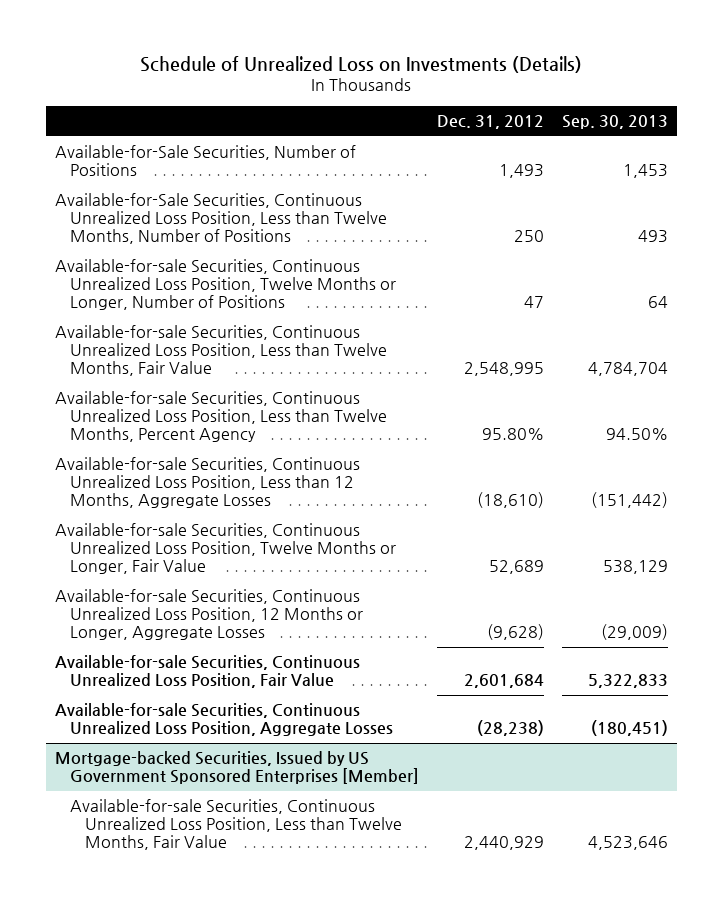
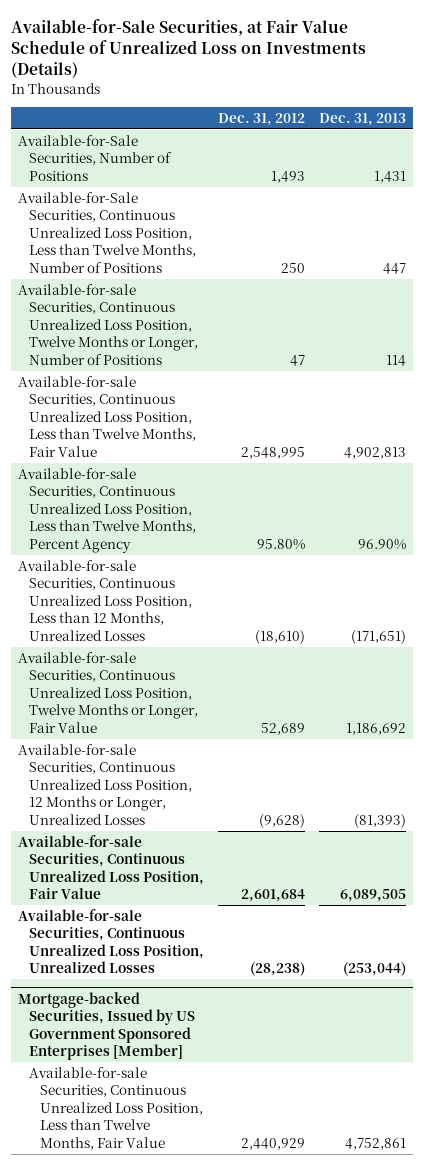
- Schedule of Unrealized Loss on Investments (Details)
+ Available-for-Sale Securities, at Fair Value Schedule of Unrealized Loss on Investments (Details)
- | Dec. 31, 2012 | Sep. 30, 2013
+ | Dec. 31, 2012 | Dec. 31, 2013
- Available-for-sale Securities, Continuous Unrealized Loss Position, Less than 12 Months, Aggregate Losses | (18,610) | (151,442)
+ Available-for-sale Securities, Continuous Unrealized Loss Position, Less than 12 Months, Unrealized Losses | (18,610) | (171,651)
- Available-for-sale Securities, Continuous Unrealized Loss Position, 12 Months or Longer, Aggregate Losses | (9,628) | (29,009)
+ Available-for-sale Securities, Continuous Unrealized Loss Position, 12 Months or Longer, Unrealized Losses | (9,628) | (81,393)
- Available-for-sale Securities, Continuous Unrealized Loss Position, Aggregate Losses | (28,238) | (180,451)
+ Available-for-sale Securities, Continuous Unrealized Loss Position, Unrealized Losses | (28,238) | (253,044)

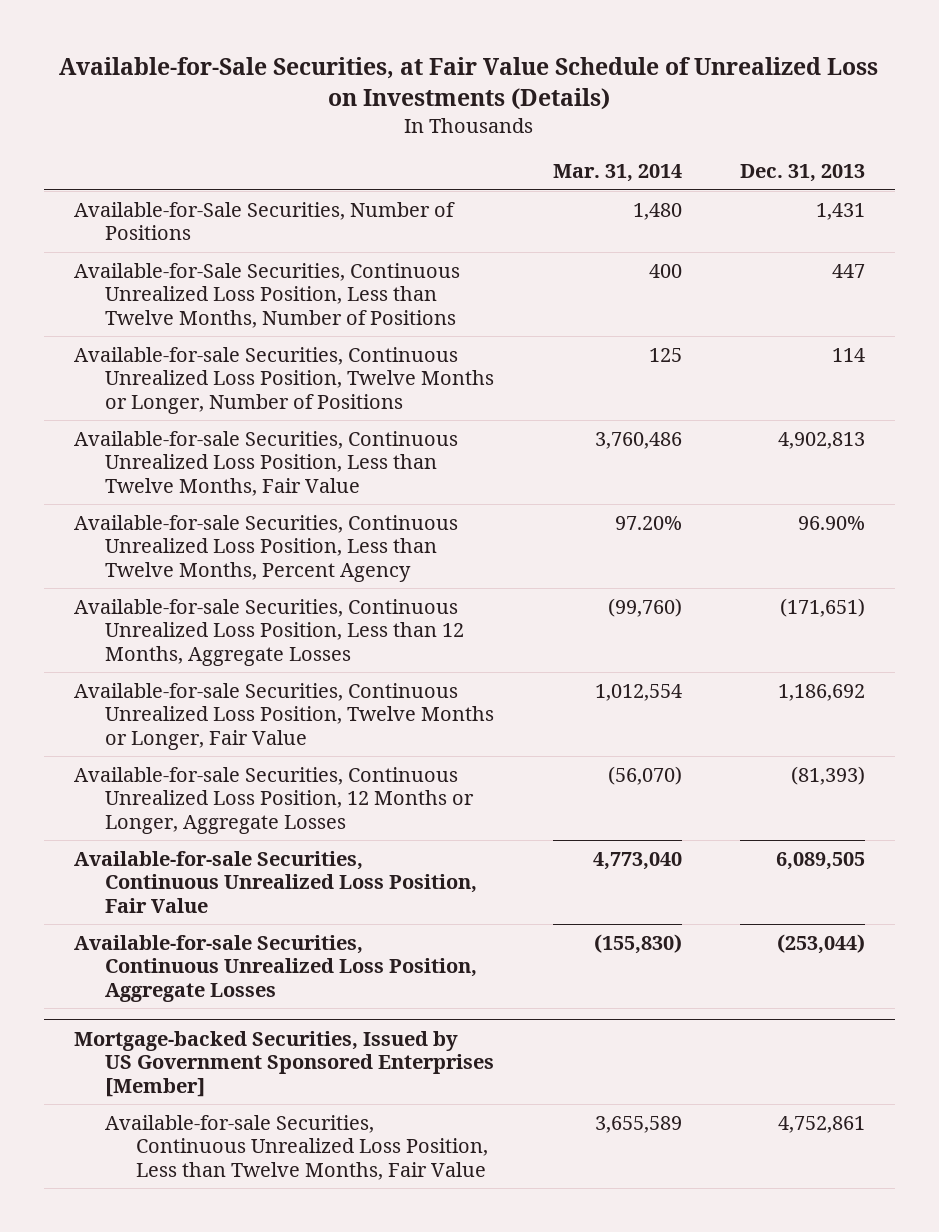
- | Dec. 31, 2012 | Dec. 31, 2013
+ | Mar. 31, 2014 | Dec. 31, 2013
- Available-for-sale Securities, Continuous Unrealized Loss Position, Less than 12 Months, Unrealized Losses | (18,610) | (171,651)
+ Available-for-sale Securities, Continuous Unrealized Loss Position, Less than 12 Months, Aggregate Losses | (99,760) | (171,651)
- Available-for-sale Securities, Continuous Unrealized Loss Position, 12 Months or Longer, Unrealized Losses | (9,628) | (81,393)
+ Available-for-sale Securities, Continuous Unrealized Loss Position, 12 Months or Longer, Aggregate Losses | (56,070) | (81,393)
- Available-for-sale Securities, Continuous Unrealized Loss Position, Unrealized Losses | (28,238) | (253,044)
+ Available-for-sale Securities, Continuous Unrealized Loss Position, Aggregate Losses | (155,830) | (253,044)

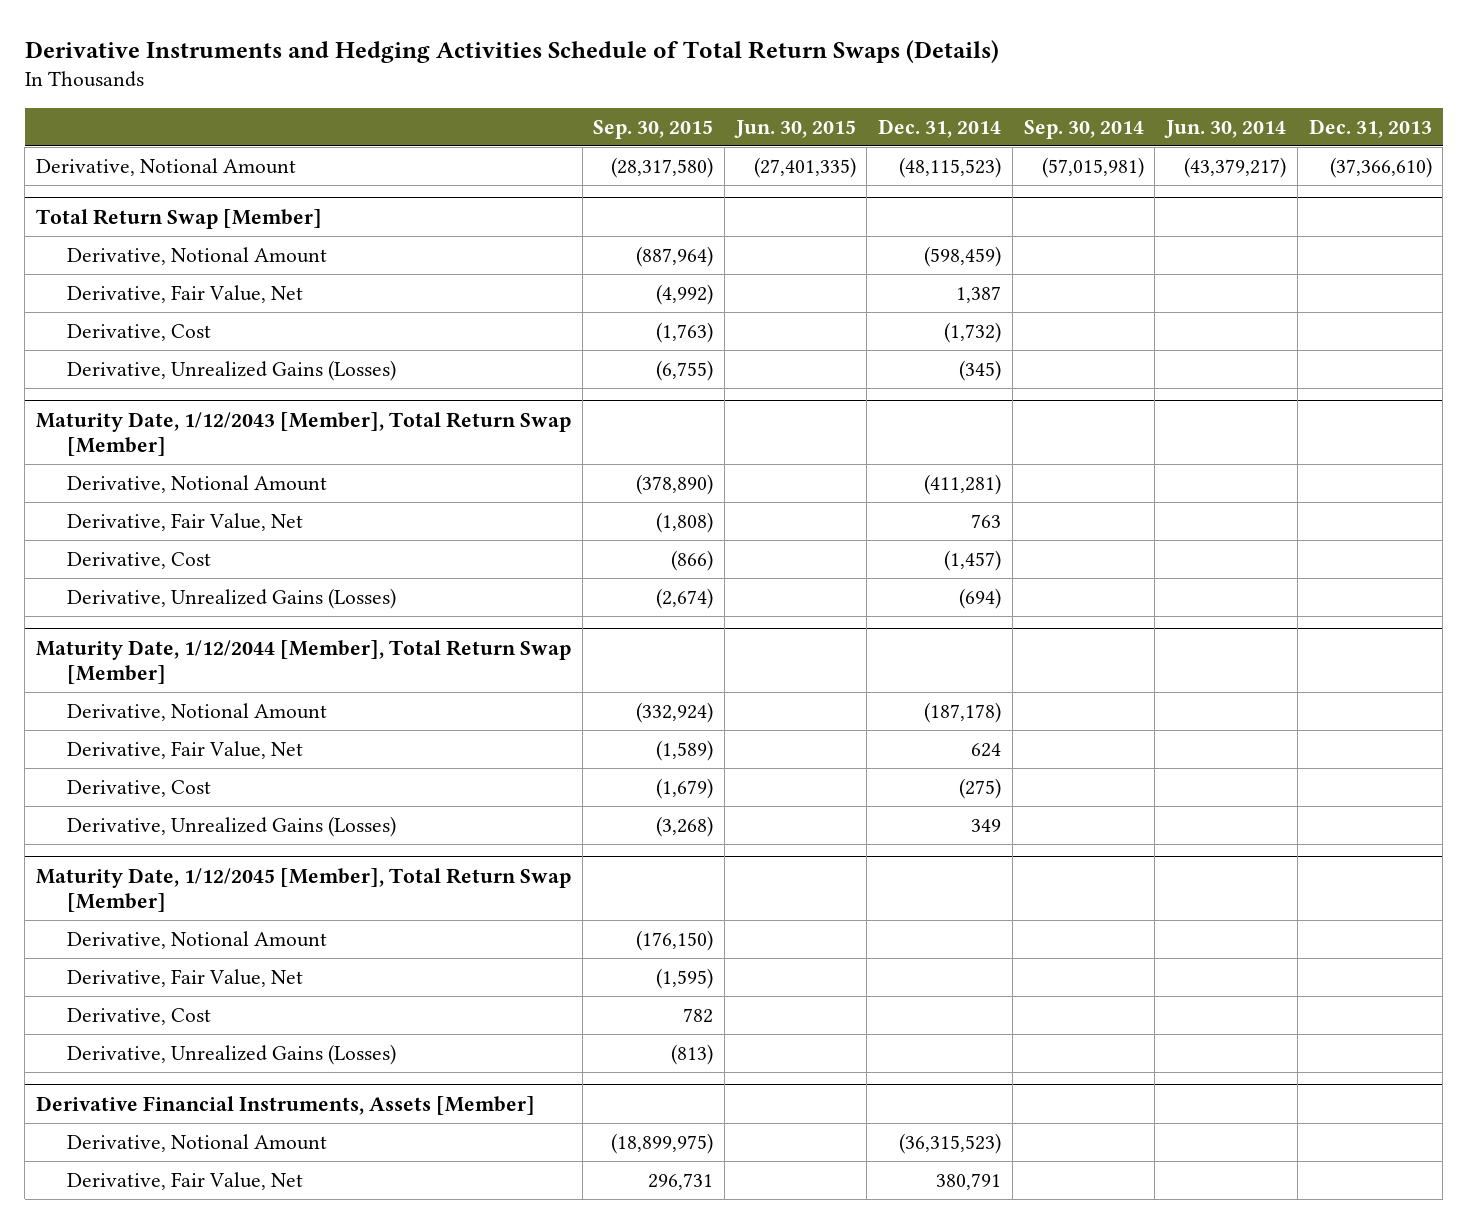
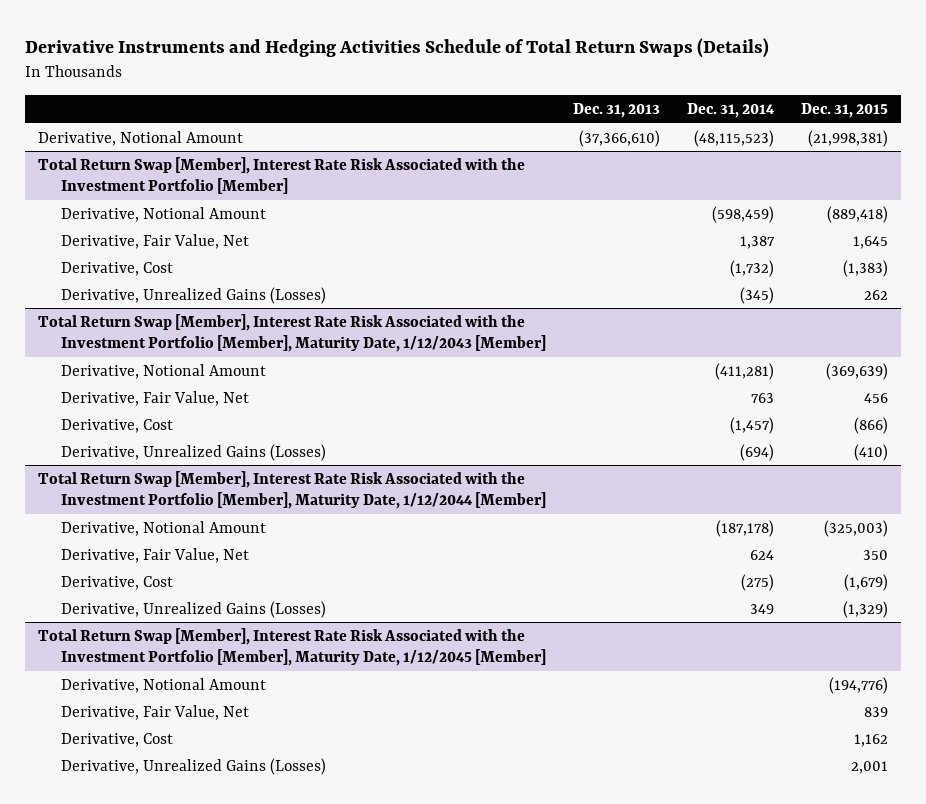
- | Sep. 30, 2015 | Jun. 30, 2015 | Dec. 31, 2014 | Sep. 30, 2014 | Jun. 30, 2014 | Dec. 31, 2013
+ | Dec. 31, 2013 | Dec. 31, 2014 | Dec. 31, 2015
- Total Return Swap [Member]
+ Total Return Swap [Member], Interest Rate Risk Associated with the Investment Portfolio [Member]
- Maturity Date, 1/12/2043 [Member], Total Return Swap [Member]
+ Total Return Swap [Member], Interest Rate Risk Associated with the Investment Portfolio [Member], Maturity Date, 1/12/2043 [Member]
- Maturity Date, 1/12/2044 [Member], Total Return Swap [Member]
+ Total Return Swap [Member], Interest Rate Risk Associated with the Investment Portfolio [Member], Maturity Date, 1/12/2044 [Member]
- Maturity Date, 1/12/2045 [Member], Total Return Swap [Member]
+ Total Return Swap [Member], Interest Rate Risk Associated with the Investment Portfolio [Member], Maturity Date, 1/12/2045 [Member]
- Derivative Financial Instruments, Assets [Member]
- Derivative, Notional Amount | (18,899,975) | | (36,315,523) | | |
- Derivative, Fair Value, Net | 296,731 | | 380,791 | | |

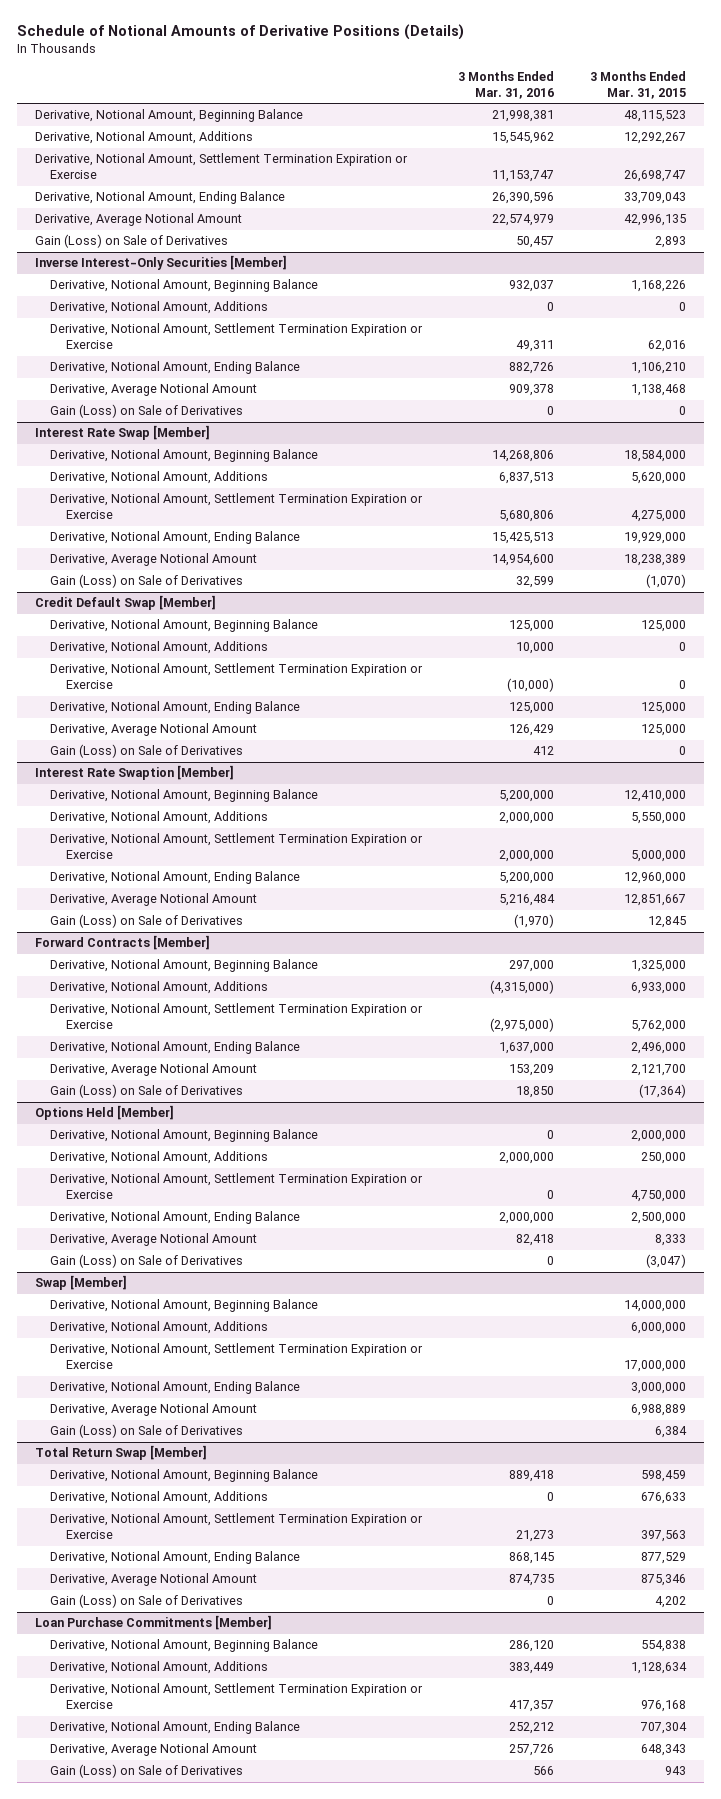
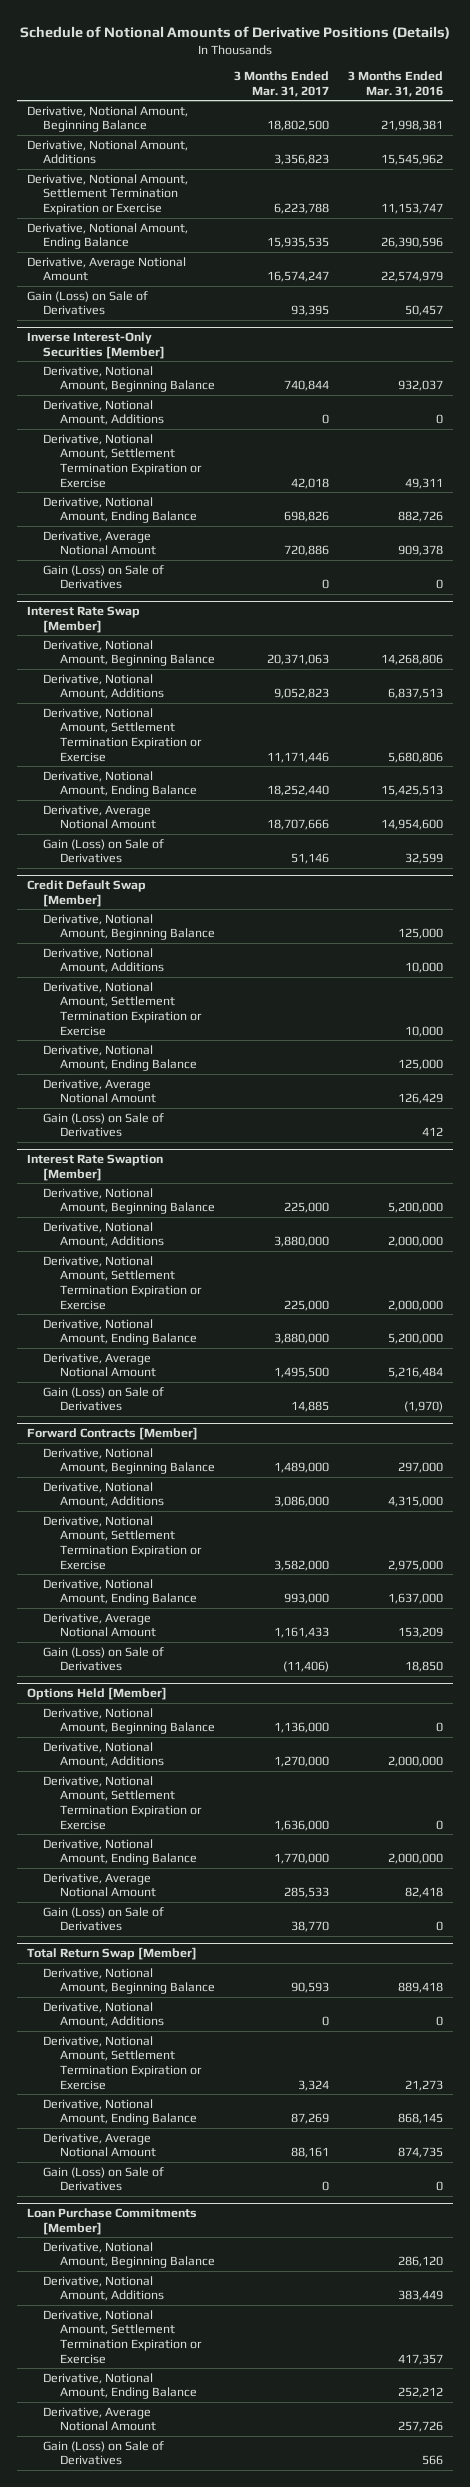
- | 3 Months Ended Mar. 31, 2016 | 3 Months Ended Mar. 31, 2015
+ | 3 Months Ended Mar. 31, 2017 | 3 Months Ended Mar. 31, 2016
@ Credit Default Swap [Member]
- Derivative, Notional Amount, Settlement Termination Expiration or Exercise | (10,000) | 0
+ Derivative, Notional Amount, Settlement Termination Expiration or Exercise | | 10,000
@ Forward Contracts [Member]
- Derivative, Notional Amount, Additions | (4,315,000) | 6,933,000
- Derivative, Notional Amount, Settlement Termination Expiration or Exercise | (2,975,000) | 5,762,000
+ Derivative, Notional Amount, Additions | 3,086,000 | 4,315,000
+ Derivative, Notional Amount, Settlement Termination Expiration or Exercise | 3,582,000 | 2,975,000
- Swap [Member]
- Derivative, Notional Amount, Beginning Balance | | 14,000,000
- Derivative, Notional Amount, Additions | | 6,000,000
- Derivative, Notional Amount, Settlement Termination Expiration or Exercise | | 17,000,000
- Derivative, Notional Amount, Ending Balance | | 3,000,000
- Derivative, Average Notional Amount | | 6,988,889
- Gain (Loss) on Sale of Derivatives | | 6,384

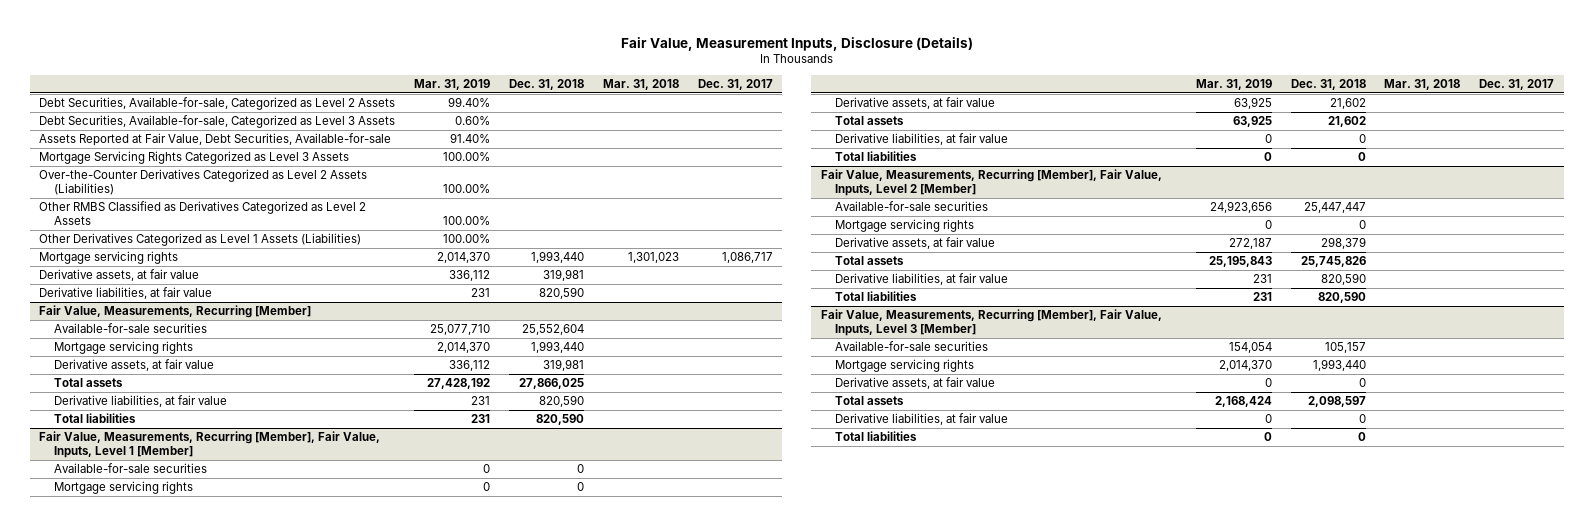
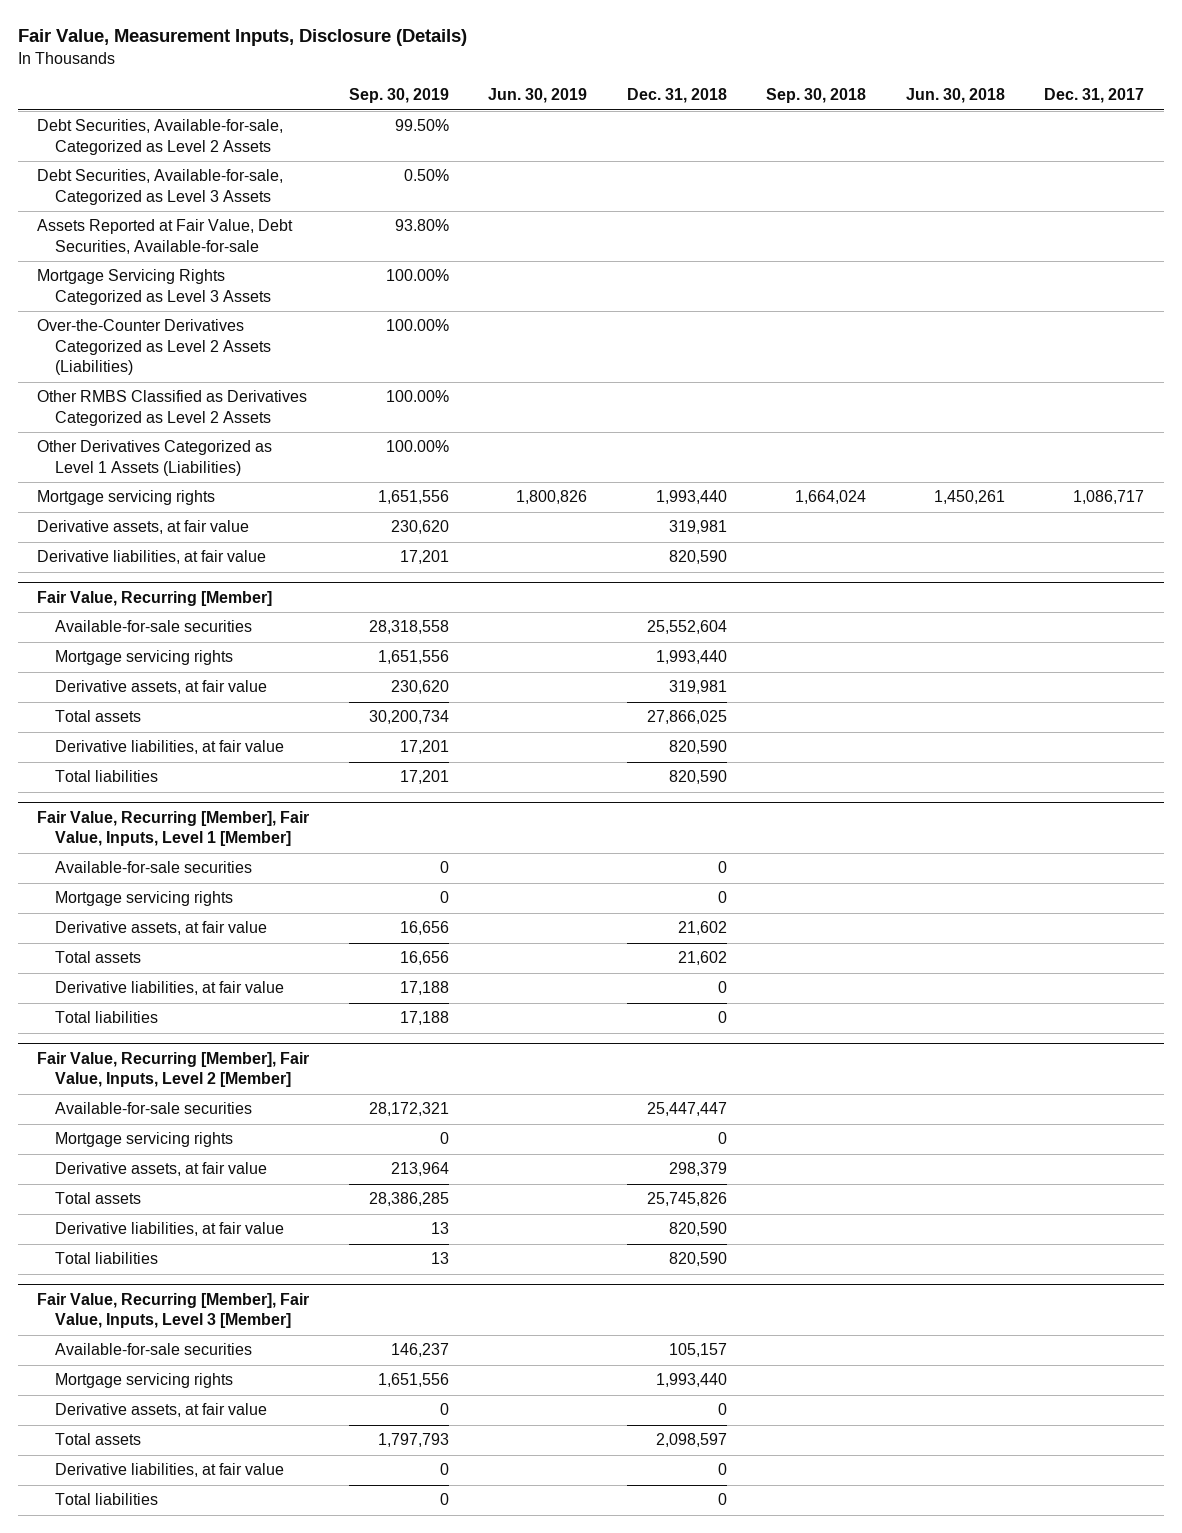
- | Mar. 31, 2019 | Dec. 31, 2018 | Mar. 31, 2018 | Dec. 31, 2017
+ | Sep. 30, 2019 | Jun. 30, 2019 | Dec. 31, 2018 | Sep. 30, 2018 | Jun. 30, 2018 | Dec. 31, 2017
- Fair Value, Measurements, Recurring [Member]
+ Fair Value, Recurring [Member]
- Fair Value, Measurements, Recurring [Member], Fair Value, Inputs, Level 1 [Member]
+ Fair Value, Recurring [Member], Fair Value, Inputs, Level 1 [Member]
- Fair Value, Measurements, Recurring [Member], Fair Value, Inputs, Level 2 [Member]
+ Fair Value, Recurring [Member], Fair Value, Inputs, Level 2 [Member]
- Fair Value, Measurements, Recurring [Member], Fair Value, Inputs, Level 3 [Member]
+ Fair Value, Recurring [Member], Fair Value, Inputs, Level 3 [Member]

